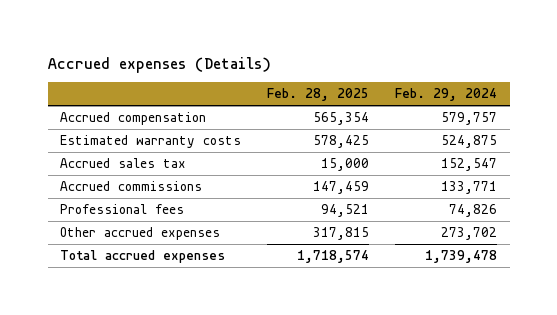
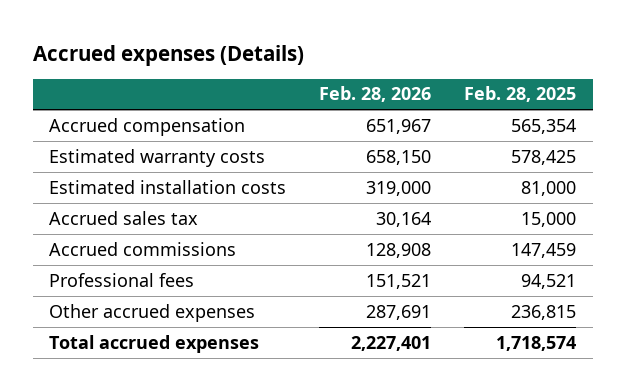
- | Feb. 28, 2025 | Feb. 29, 2024
+ | Feb. 28, 2026 | Feb. 28, 2025
+ Estimated installation costs | 319,000 | 81,000
- Other accrued expenses | 317,815 | 273,702
+ Other accrued expenses | 287,691 | 236,815

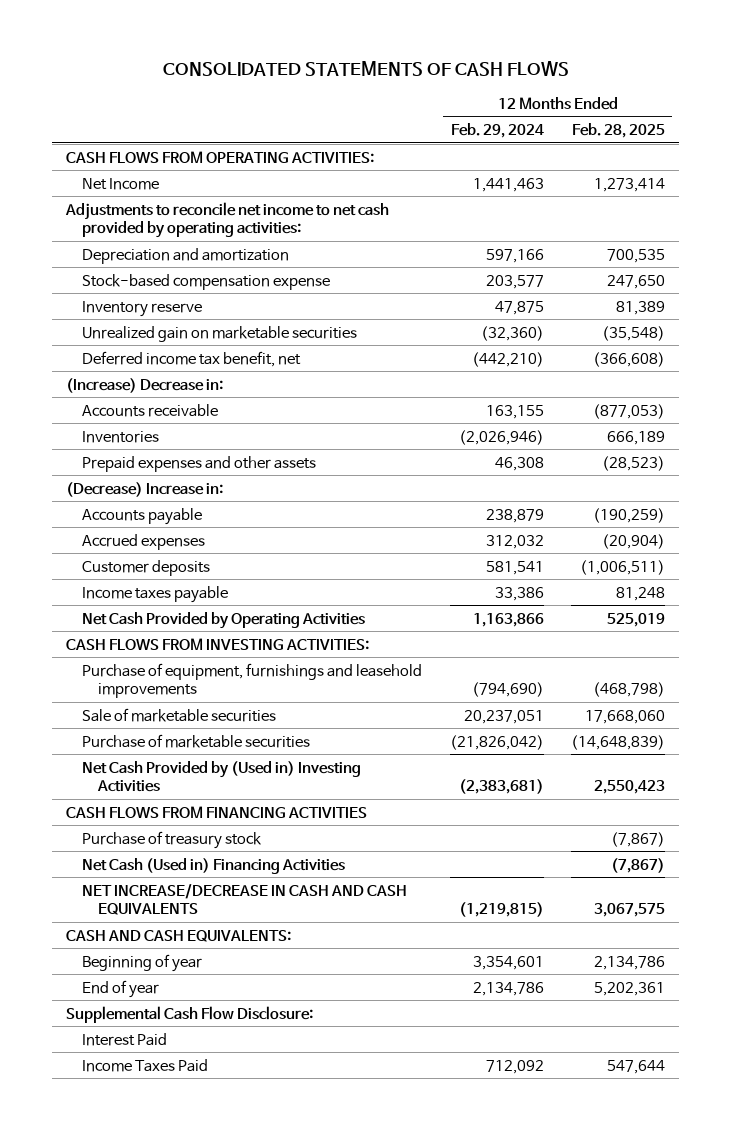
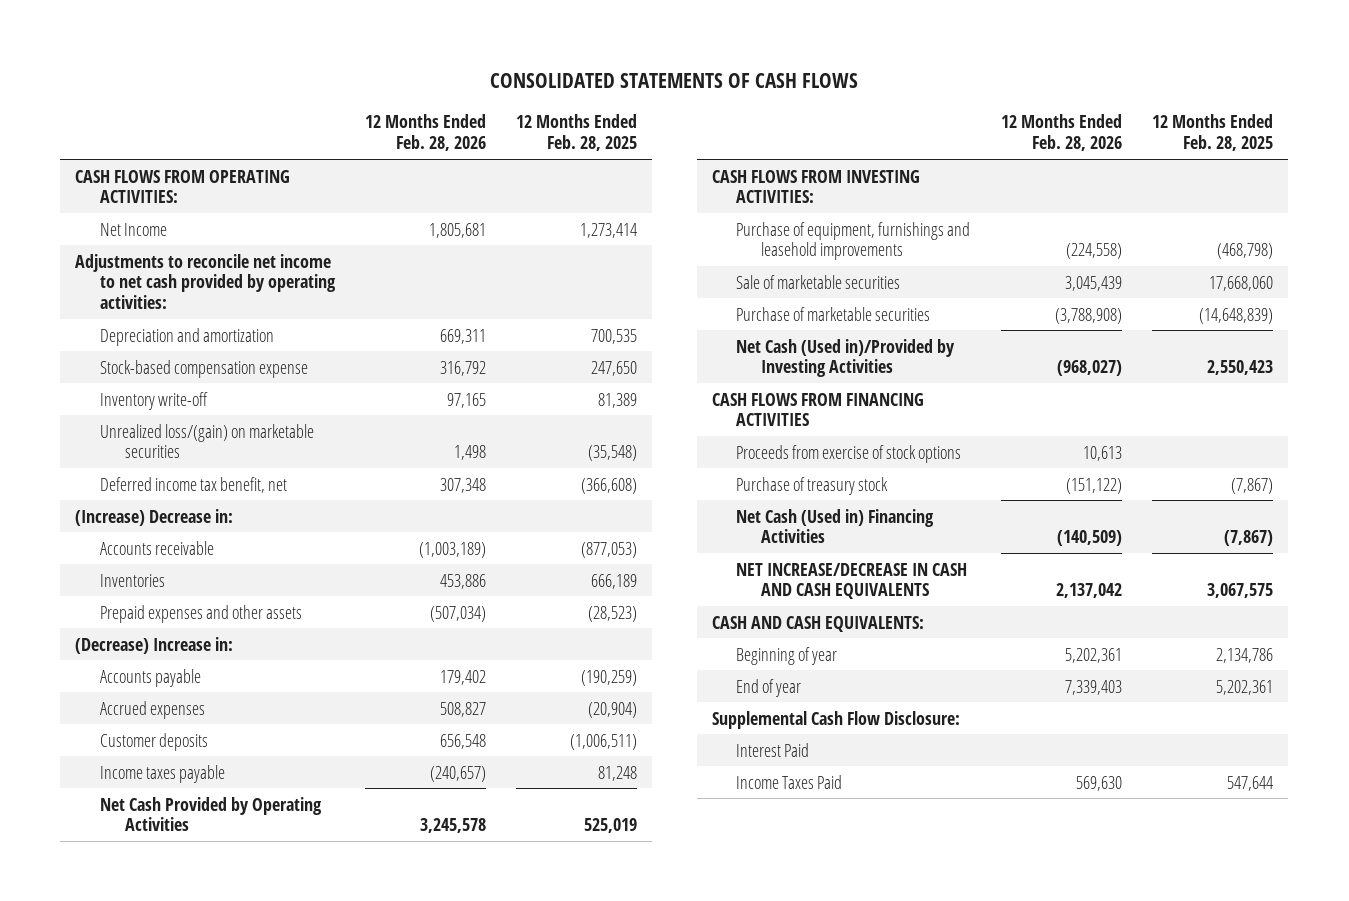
- | 12 Months Ended Feb. 29, 2024 | 12 Months Ended Feb. 28, 2025
+ | 12 Months Ended Feb. 28, 2026 | 12 Months Ended Feb. 28, 2025
- Inventory reserve | 47,875 | 81,389
- Unrealized gain on marketable securities | (32,360) | (35,548)
+ Inventory write-off | 97,165 | 81,389
+ Unrealized loss/(gain) on marketable securities | 1,498 | (35,548)
- Net Cash Provided by (Used in) Investing Activities | (2,383,681) | 2,550,423
+ Net Cash (Used in)/Provided by Investing Activities | (968,027) | 2,550,423
+ Proceeds from exercise of stock options | 10,613 |

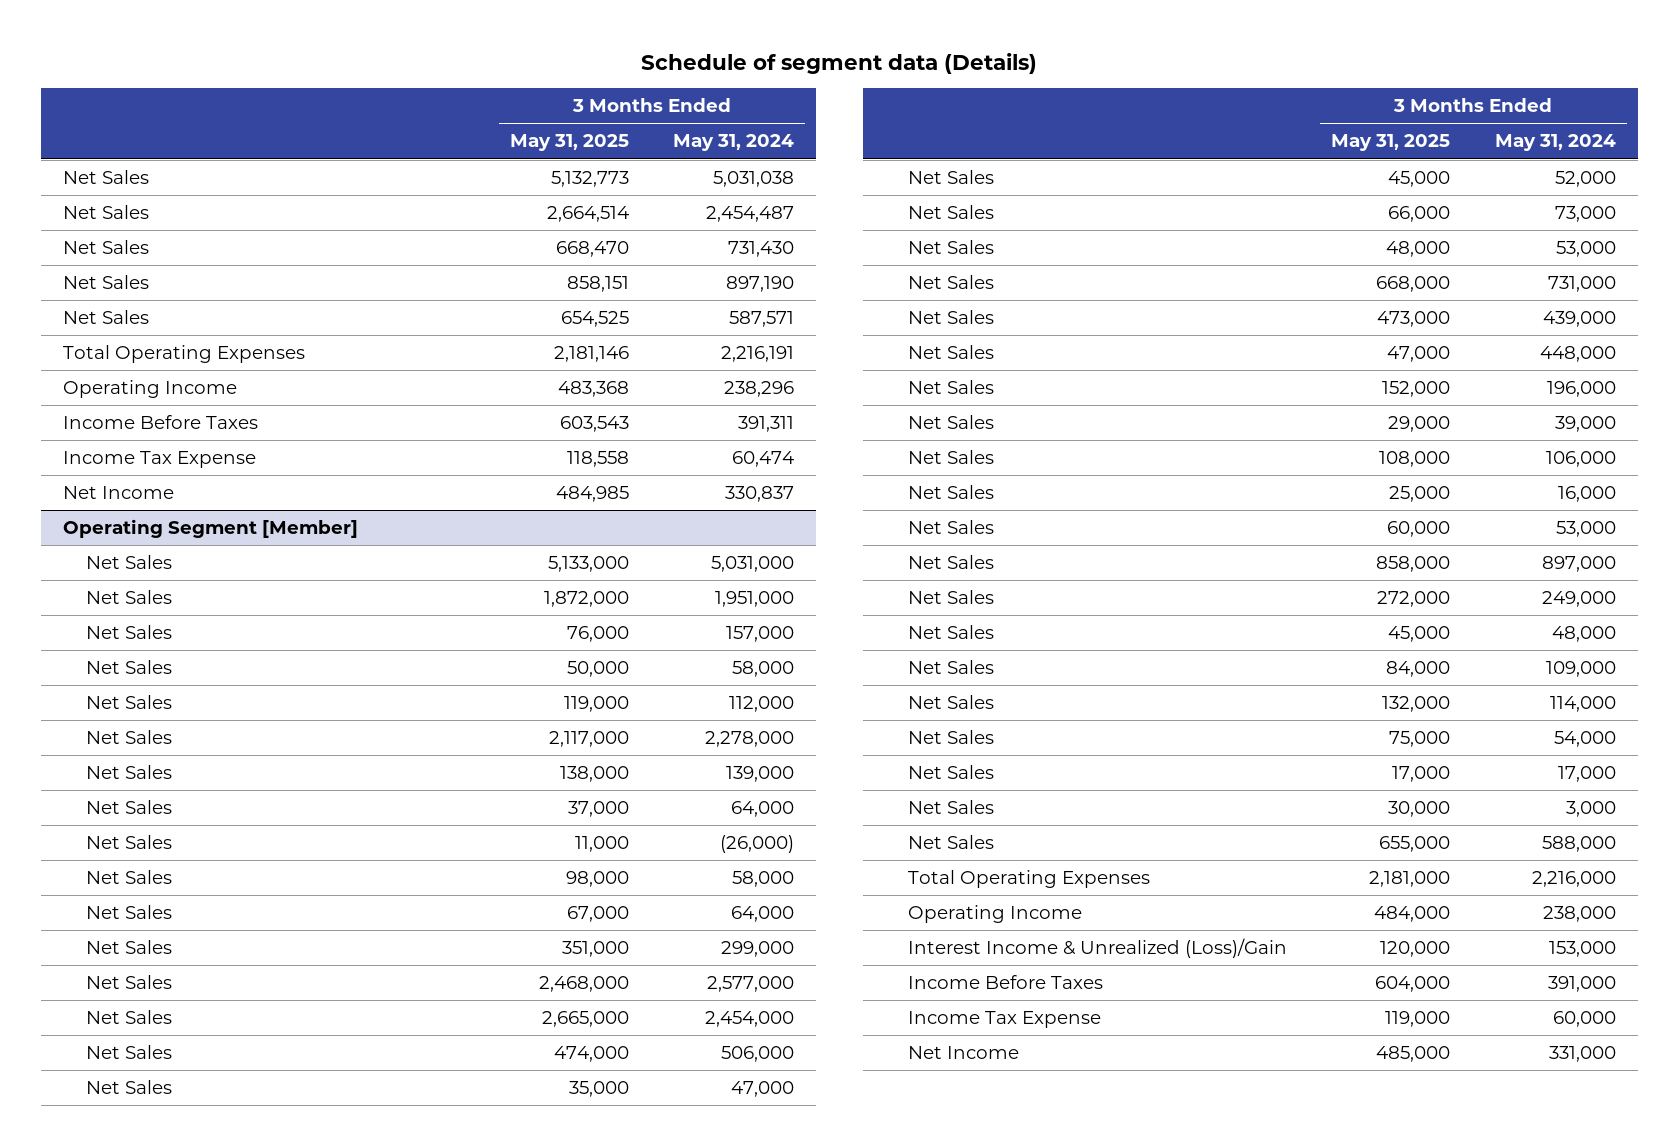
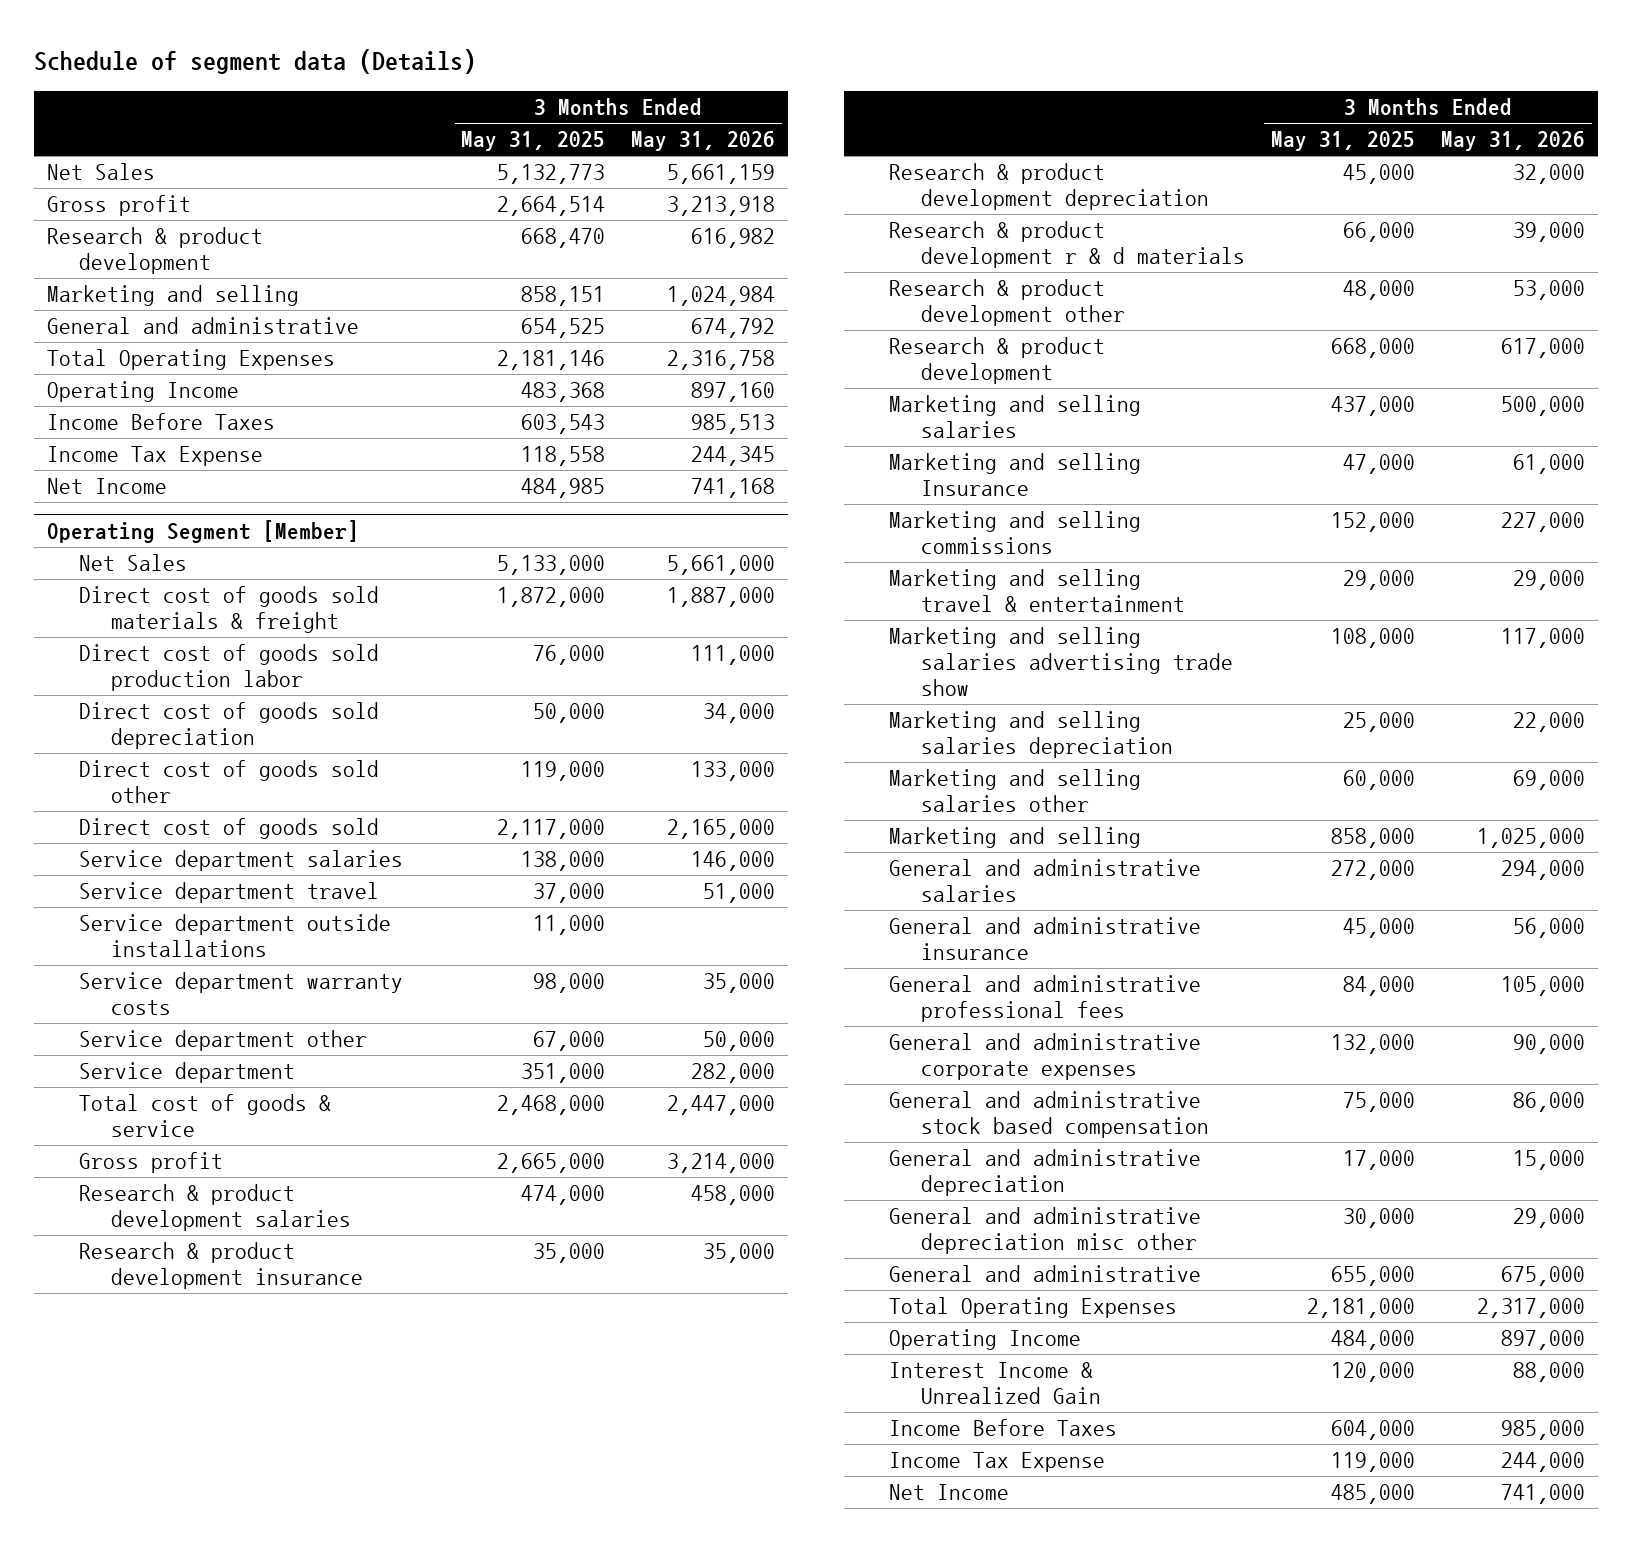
- | 3 Months Ended May 31, 2025 | 3 Months Ended May 31, 2024
+ | 3 Months Ended May 31, 2025 | 3 Months Ended May 31, 2026
- Net Sales | 2,664,514 | 2,454,487
- Net Sales | 668,470 | 731,430
- Net Sales | 858,151 | 897,190
- Net Sales | 654,525 | 587,571
+ Gross profit | 2,664,514 | 3,213,918
+ Research & product development | 668,470 | 616,982
+ Marketing and selling | 858,151 | 1,024,984
+ General and administrative | 654,525 | 674,792
@ Operating Segment [Member]
- Net Sales | 1,872,000 | 1,951,000
- Net Sales | 76,000 | 157,000
- Net Sales | 50,000 | 58,000
- Net Sales | 119,000 | 112,000
- Net Sales | 2,117,000 | 2,278,000
- Net Sales | 138,000 | 139,000
- Net Sales | 37,000 | 64,000
- Net Sales | 11,000 | (26,000)
- Net Sales | 98,000 | 58,000
- Net Sales | 67,000 | 64,000
- Net Sales | 351,000 | 299,000
- Net Sales | 2,468,000 | 2,577,000
- Net Sales | 2,665,000 | 2,454,000
- Net Sales | 474,000 | 506,000
- Net Sales | 35,000 | 47,000
- Net Sales | 45,000 | 52,000
- Net Sales | 66,000 | 73,000
- Net Sales | 48,000 | 53,000
- Net Sales | 668,000 | 731,000
- Net Sales | 473,000 | 439,000
- Net Sales | 47,000 | 448,000
- Net Sales | 152,000 | 196,000
- Net Sales | 29,000 | 39,000
- Net Sales | 108,000 | 106,000
- Net Sales | 25,000 | 16,000
- Net Sales | 60,000 | 53,000
- Net Sales | 858,000 | 897,000
- Net Sales | 272,000 | 249,000
- Net Sales | 45,000 | 48,000
- Net Sales | 84,000 | 109,000
- Net Sales | 132,000 | 114,000
- Net Sales | 75,000 | 54,000
- Net Sales | 17,000 | 17,000
- Net Sales | 30,000 | 3,000
- Net Sales | 655,000 | 588,000
+ Direct cost of goods sold materials & freight | 1,872,000 | 1,887,000
+ Direct cost of goods sold production labor | 76,000 | 111,000
+ Direct cost of goods sold depreciation | 50,000 | 34,000
+ Direct cost of goods sold other | 119,000 | 133,000
+ Direct cost of goods sold | 2,117,000 | 2,165,000
+ Service department salaries | 138,000 | 146,000
+ Service department travel | 37,000 | 51,000
+ Service department outside installations | 11,000 |
+ Service department warranty costs | 98,000 | 35,000
+ Service department other | 67,000 | 50,000
+ Service department | 351,000 | 282,000
+ Total cost of goods & service | 2,468,000 | 2,447,000
+ Gross profit | 2,665,000 | 3,214,000
+ Research & product development salaries | 474,000 | 458,000
+ Research & product development insurance | 35,000 | 35,000
+ Research & product development depreciation | 45,000 | 32,000
+ Research & product development r & d materials | 66,000 | 39,000
+ Research & product development other | 48,000 | 53,000
+ Research & product development | 668,000 | 617,000
+ Marketing and selling salaries | 437,000 | 500,000
+ Marketing and selling Insurance | 47,000 | 61,000
+ Marketing and selling commissions | 152,000 | 227,000
+ Marketing and selling travel & entertainment | 29,000 | 29,000
+ Marketing and selling salaries advertising trade show | 108,000 | 117,000
+ Marketing and selling salaries depreciation | 25,000 | 22,000
+ Marketing and selling salaries other | 60,000 | 69,000
+ Marketing and selling | 858,000 | 1,025,000
+ General and administrative salaries | 272,000 | 294,000
+ General and administrative insurance | 45,000 | 56,000
+ General and administrative professional fees | 84,000 | 105,000
+ General and administrative corporate expenses | 132,000 | 90,000
+ General and administrative stock based compensation | 75,000 | 86,000
+ General and administrative depreciation | 17,000 | 15,000
+ General and administrative depreciation misc other | 30,000 | 29,000
+ General and administrative | 655,000 | 675,000
- Interest Income & Unrealized (Loss)/Gain | 120,000 | 153,000
+ Interest Income & Unrealized Gain | 120,000 | 88,000

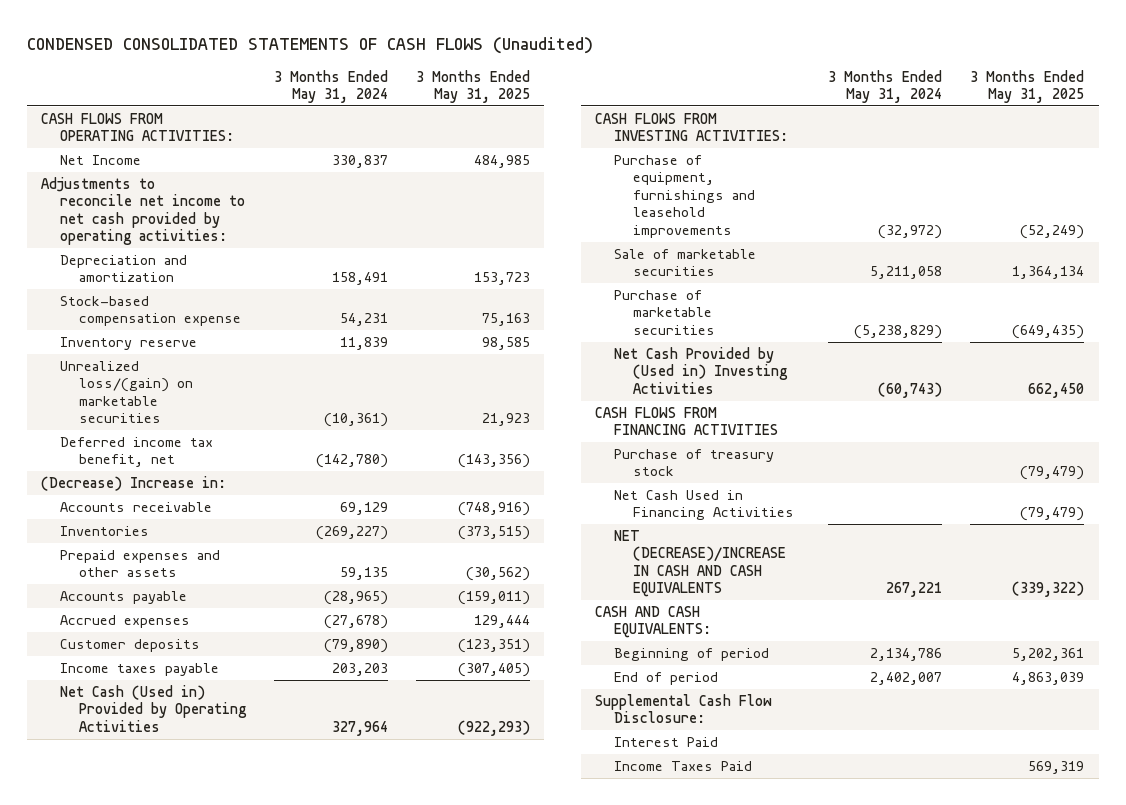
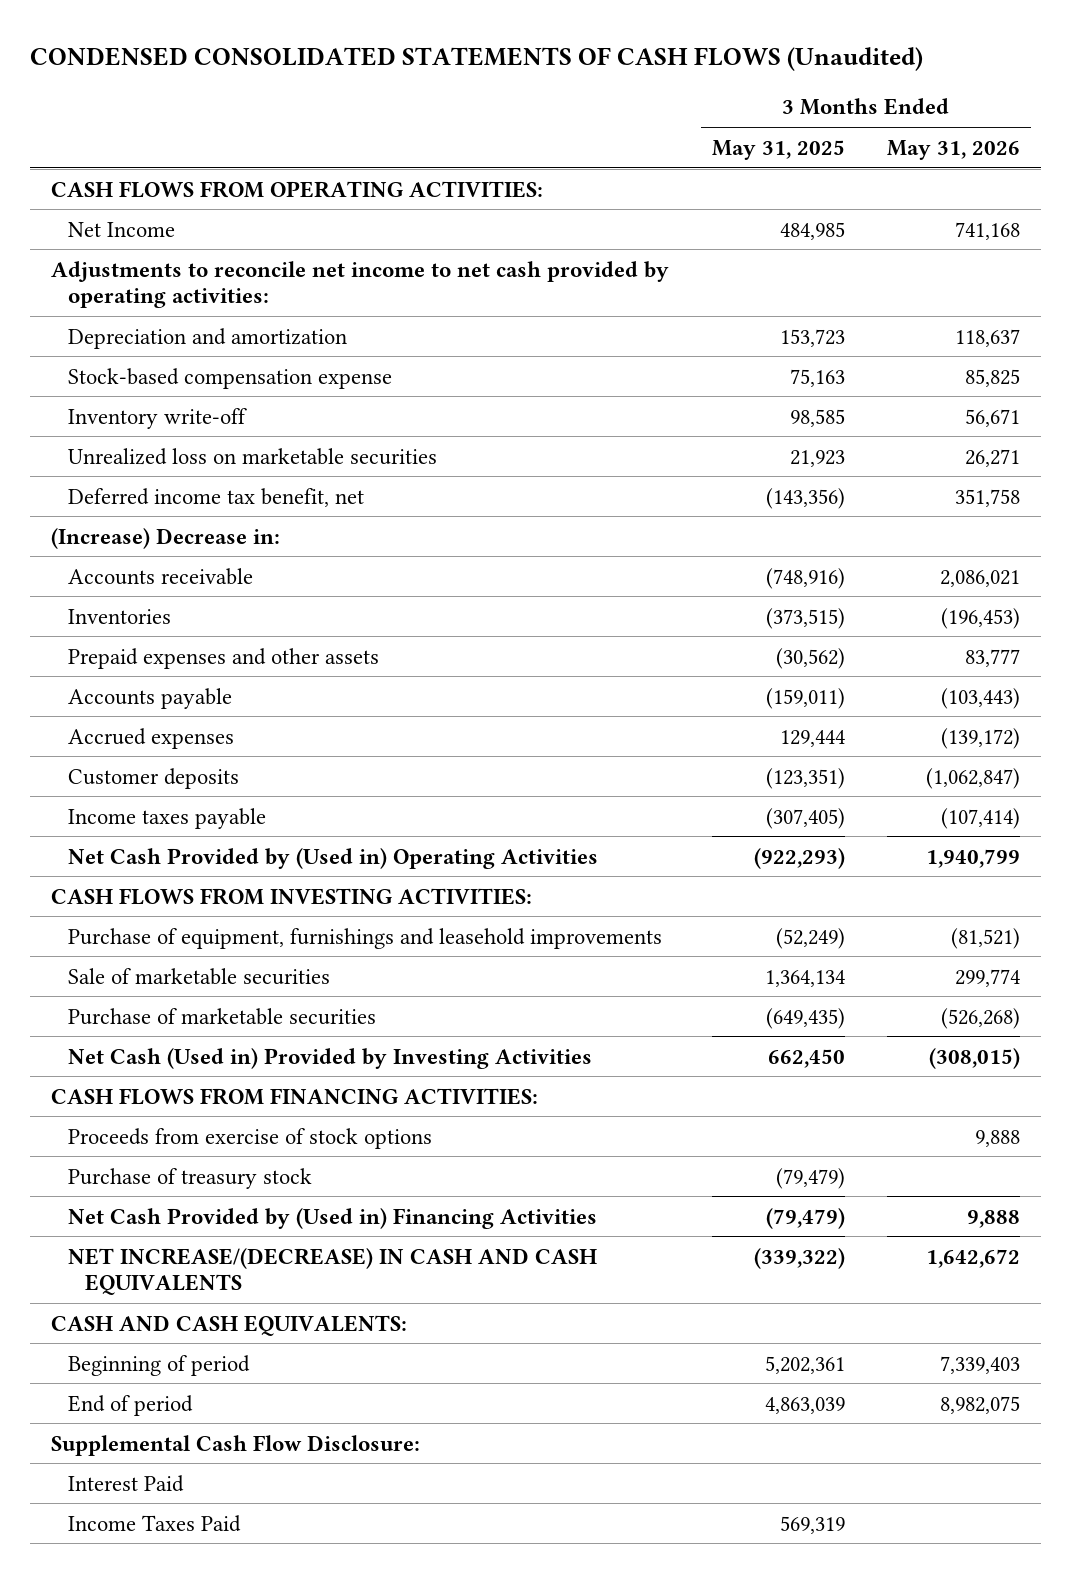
- | 3 Months Ended May 31, 2024 | 3 Months Ended May 31, 2025
+ | 3 Months Ended May 31, 2025 | 3 Months Ended May 31, 2026
- Inventory reserve | 11,839 | 98,585
- Unrealized loss/(gain) on marketable securities | (10,361) | 21,923
+ Inventory write-off | 98,585 | 56,671
+ Unrealized loss on marketable securities | 21,923 | 26,271
- (Decrease) Increase in:
+ (Increase) Decrease in:
- Net Cash (Used in) Provided by Operating Activities | 327,964 | (922,293)
+ Net Cash Provided by (Used in) Operating Activities | (922,293) | 1,940,799
- Net Cash Provided by (Used in) Investing Activities | (60,743) | 662,450
- CASH FLOWS FROM FINANCING ACTIVITIES
+ Net Cash (Used in) Provided by Investing Activities | 662,450 | (308,015)
+ CASH FLOWS FROM FINANCING ACTIVITIES:
+ Proceeds from exercise of stock options | | 9,888
- Net Cash Used in Financing Activities | | (79,479)
- NET (DECREASE)/INCREASE IN CASH AND CASH EQUIVALENTS | 267,221 | (339,322)
+ Net Cash Provided by (Used in) Financing Activities | (79,479) | 9,888
+ NET INCREASE/(DECREASE) IN CASH AND CASH EQUIVALENTS | (339,322) | 1,642,672

